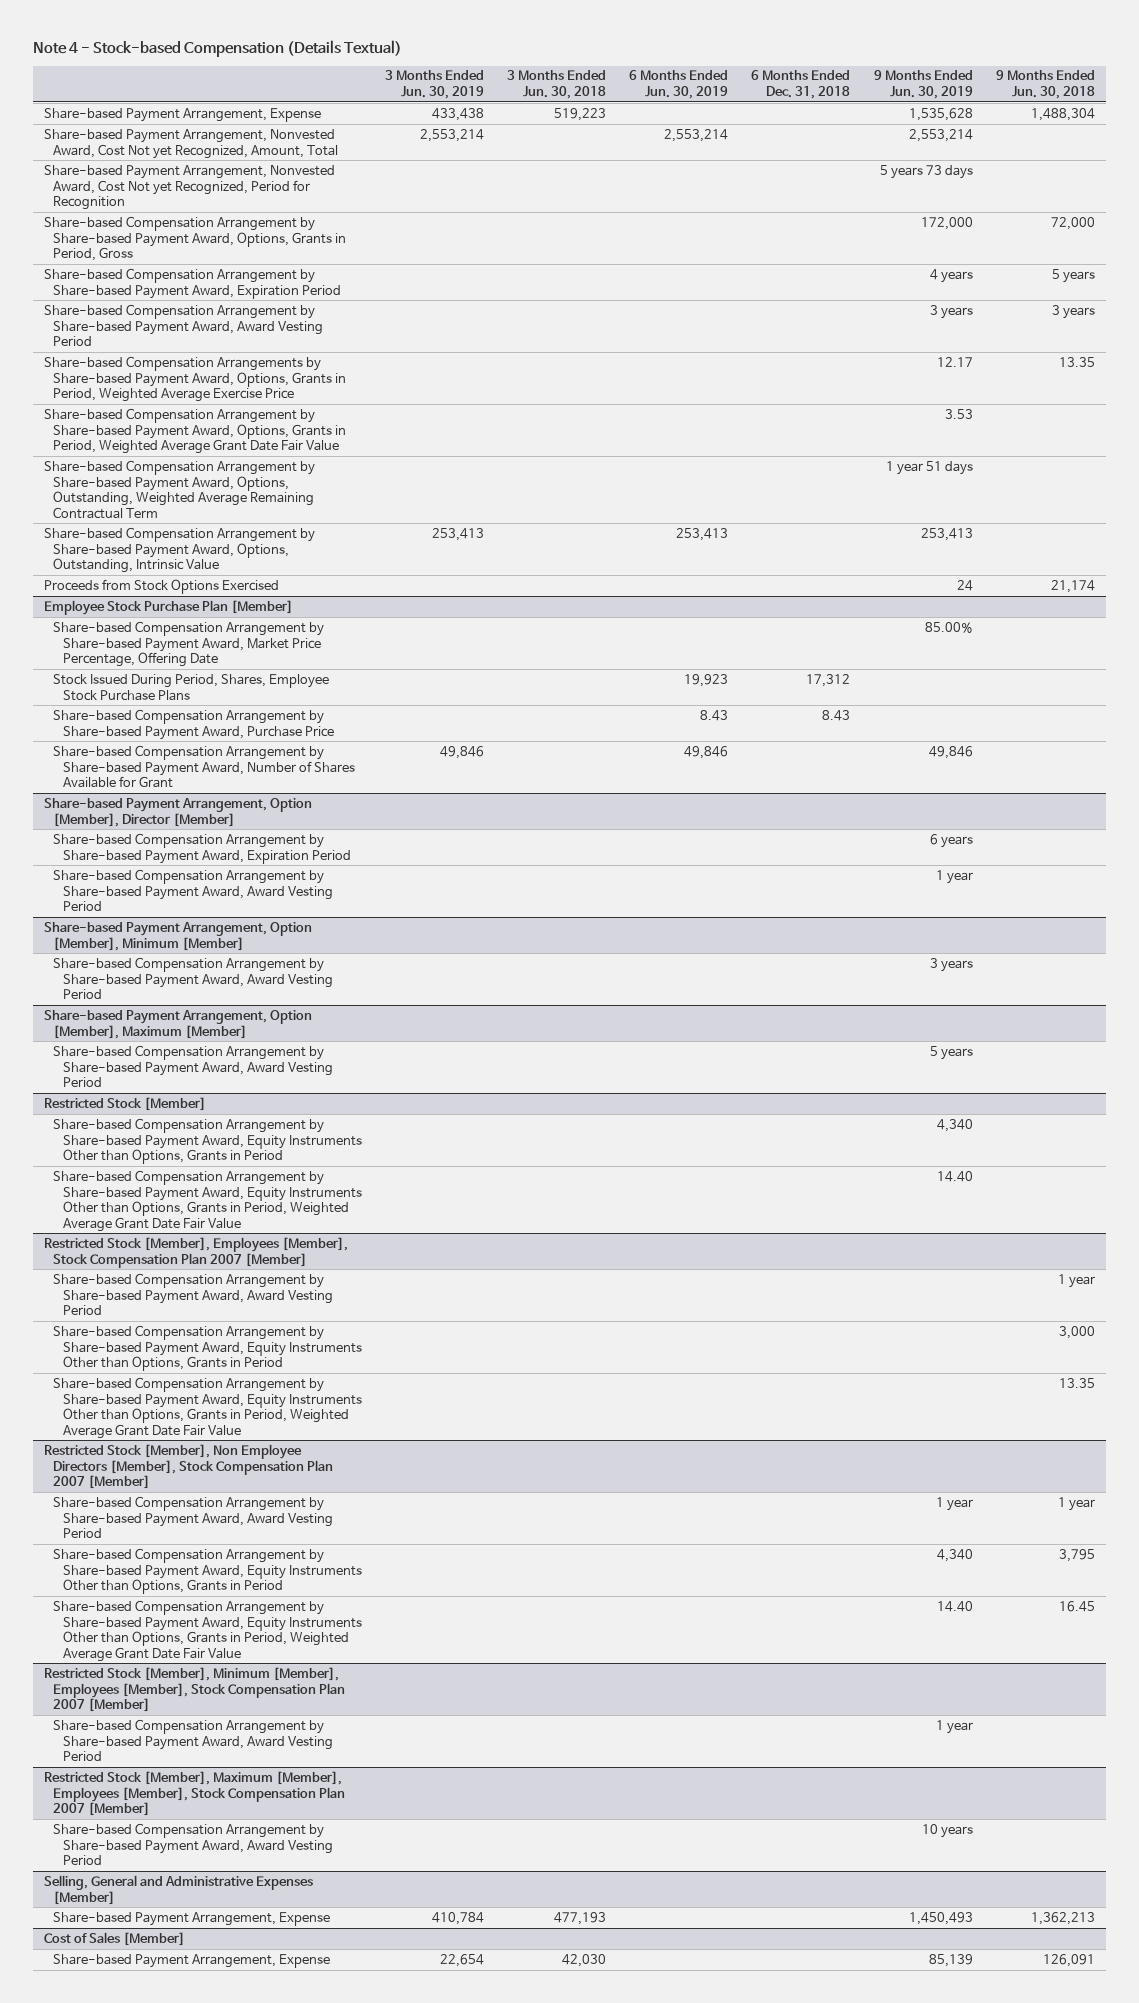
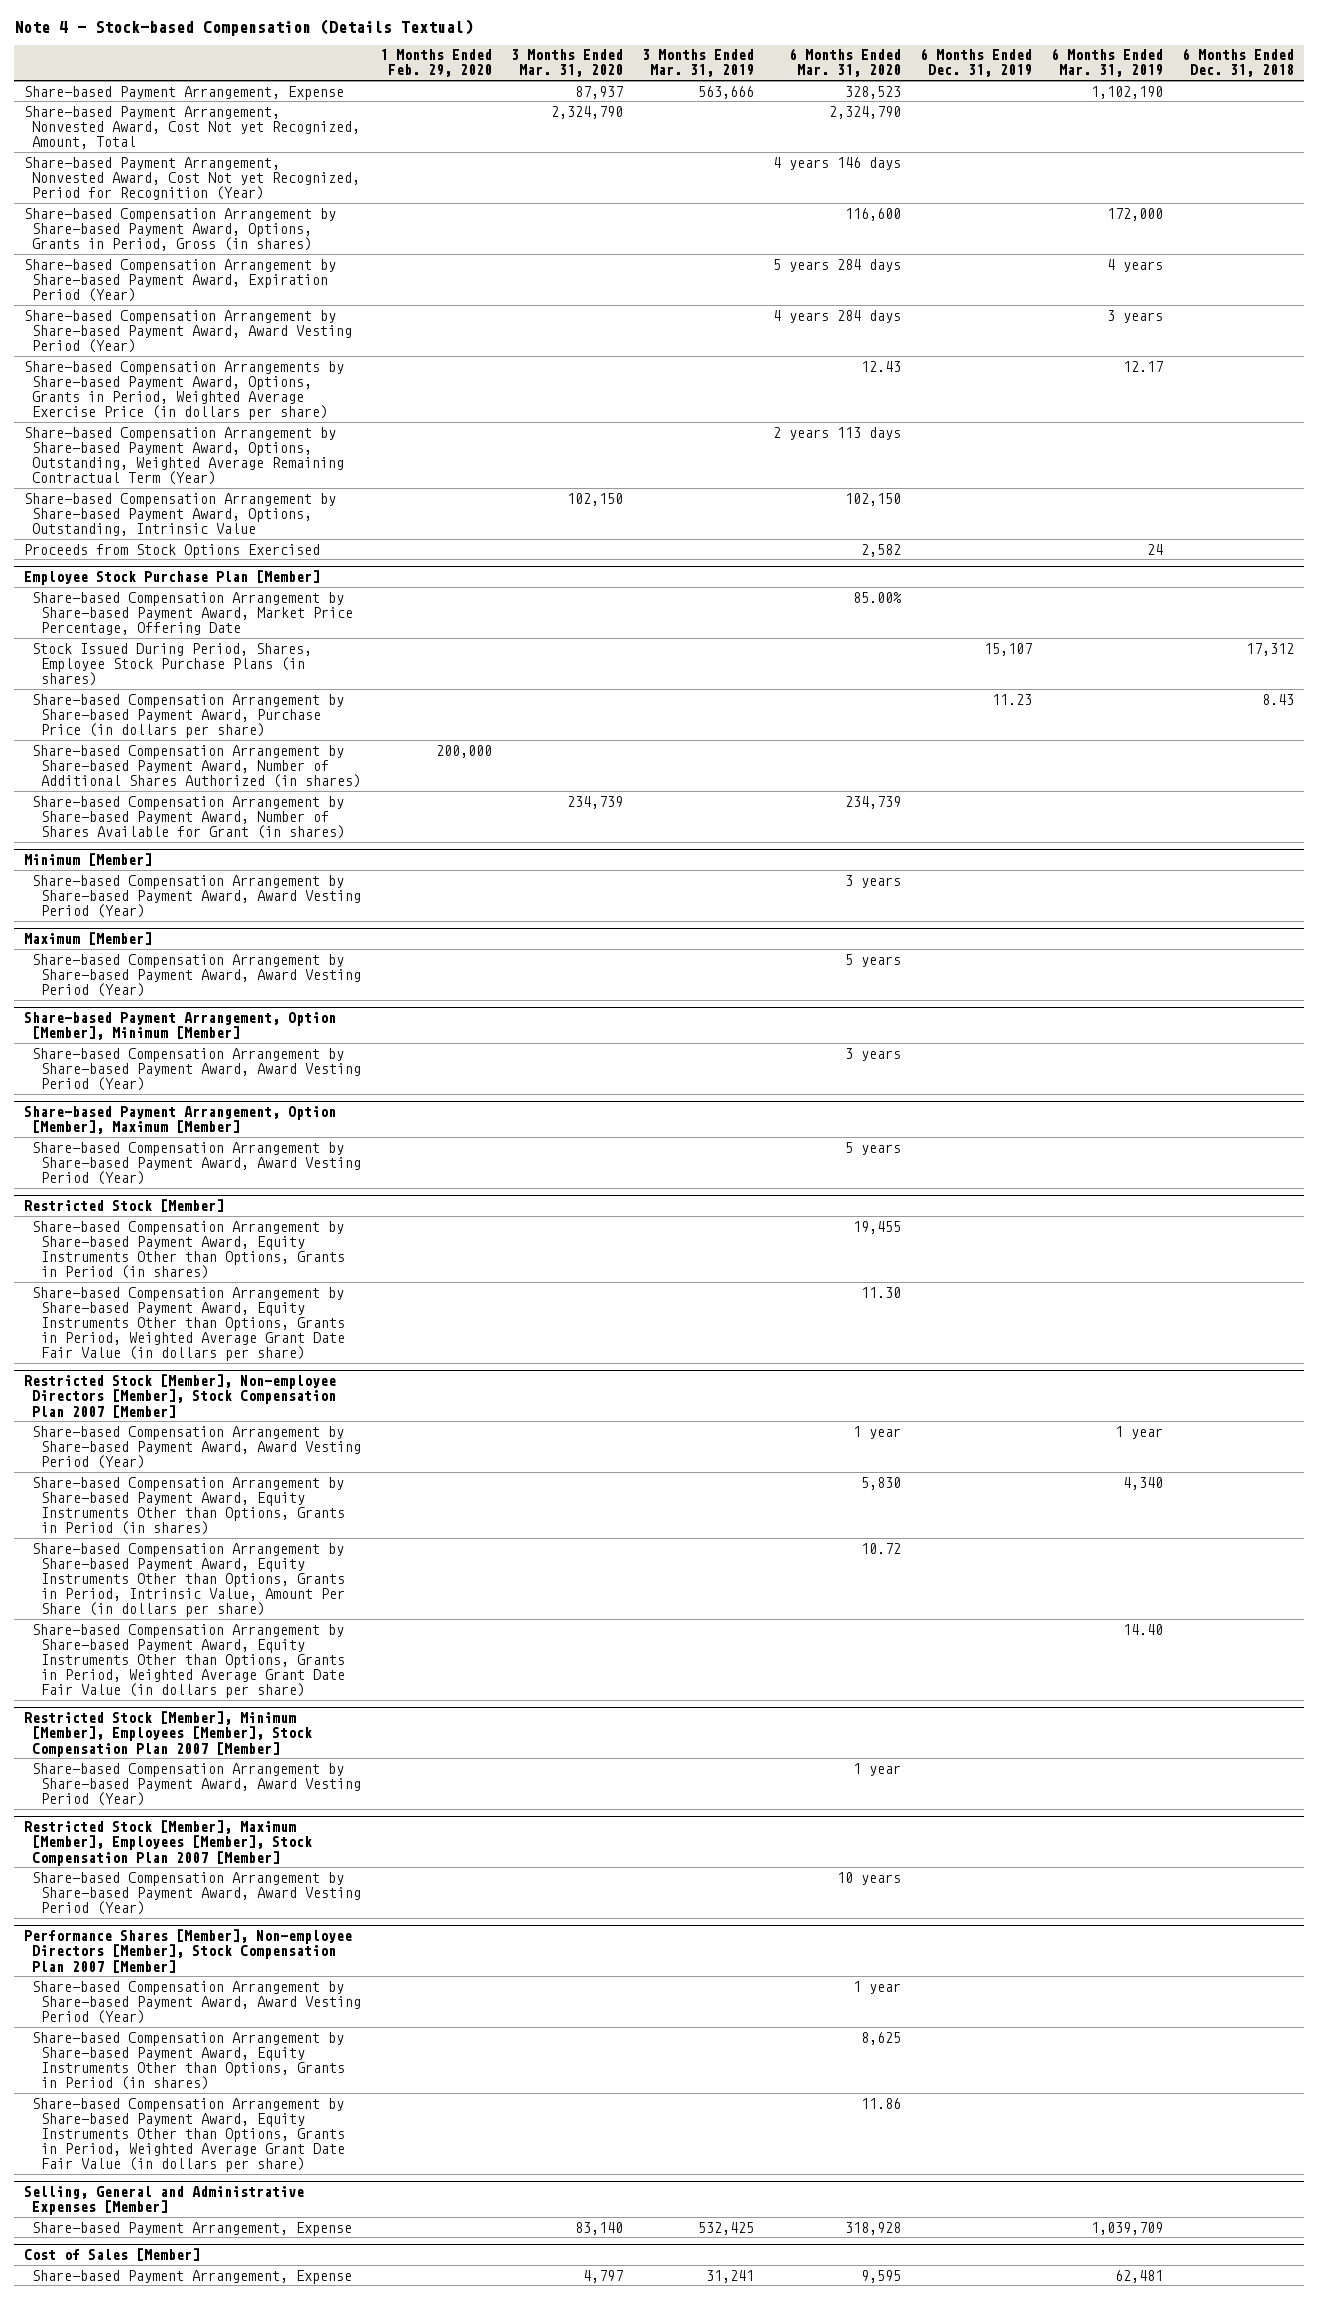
- | 3 Months Ended Jun. 30, 2019 | 3 Months Ended Jun. 30, 2018 | 6 Months Ended Jun. 30, 2019 | 6 Months Ended Dec. 31, 2018 | 9 Months Ended Jun. 30, 2019 | 9 Months Ended Jun. 30, 2018
+ | 1 Months Ended Feb. 29, 2020 | 3 Months Ended Mar. 31, 2020 | 3 Months Ended Mar. 31, 2019 | 6 Months Ended Mar. 31, 2020 | 6 Months Ended Dec. 31, 2019 | 6 Months Ended Mar. 31, 2019 | 6 Months Ended Dec. 31, 2018
- Share-based Payment Arrangement, Nonvested Award, Cost Not yet Recognized, Period for Recognition | | | | | 5 years 73 days |
- Share-based Compensation Arrangement by Share-based Payment Award, Options, Grants in Period, Gross | | | | | 172,000 | 72,000
- Share-based Compensation Arrangement by Share-based Payment Award, Expiration Period | | | | | 4 years | 5 years
- Share-based Compensation Arrangement by Share-based Payment Award, Award Vesting Period | | | | | 3 years | 3 years
- Share-based Compensation Arrangements by Share-based Payment Award, Options, Grants in Period, Weighted Average Exercise Price | | | | | 12.17 | 13.35
- Share-based Compensation Arrangement by Share-based Payment Award, Options, Grants in Period, Weighted Average Grant Date Fair Value | | | | | 3.53 |
- Share-based Compensation Arrangement by Share-based Payment Award, Options, Outstanding, Weighted Average Remaining Contractual Term | | | | | 1 year 51 days |
+ Share-based Payment Arrangement, Nonvested Award, Cost Not yet Recognized, Period for Recognition (Year) | | | | 4 years 146 days | | |
+ Share-based Compensation Arrangement by Share-based Payment Award, Options, Grants in Period, Gross (in shares) | | | | 116,600 | | 172,000 |
+ Share-based Compensation Arrangement by Share-based Payment Award, Expiration Period (Year) | | | | 5 years 284 days | | 4 years |
+ Share-based Compensation Arrangement by Share-based Payment Award, Award Vesting Period (Year) | | | | 4 years 284 days | | 3 years |
+ Share-based Compensation Arrangements by Share-based Payment Award, Options, Grants in Period, Weighted Average Exercise Price (in dollars per share) | | | | 12.43 | | 12.17 |
+ Share-based Compensation Arrangement by Share-based Payment Award, Options, Outstanding, Weighted Average Remaining Contractual Term (Year) | | | | 2 years 113 days | | |
@ Employee Stock Purchase Plan [Member]
- Stock Issued During Period, Shares, Employee Stock Purchase Plans | | | 19,923 | 17,312 | |
- Share-based Compensation Arrangement by Share-based Payment Award, Purchase Price | | | 8.43 | 8.43 | |
- Share-based Compensation Arrangement by Share-based Payment Award, Number of Shares Available for Grant | 49,846 | | 49,846 | | 49,846 |
- Share-based Payment Arrangement, Option [Member], Director [Member]
- Share-based Compensation Arrangement by Share-based Payment Award, Expiration Period | | | | | 6 years |
- Share-based Compensation Arrangement by Share-based Payment Award, Award Vesting Period | | | | | 1 year |
@ Employee Stock Purchase Plan [Member]
+ Stock Issued During Period, Shares, Employee Stock Purchase Plans (in shares) | | | | | 15,107 | | 17,312
+ Share-based Compensation Arrangement by Share-based Payment Award, Purchase Price (in dollars per share) | | | | | 11.23 | | 8.43
+ Share-based Compensation Arrangement by Share-based Payment Award, Number of Additional Shares Authorized (in shares) | 200,000 | | | | | |
+ Share-based Compensation Arrangement by Share-based Payment Award, Number of Shares Available for Grant (in shares) | | 234,739 | | 234,739 | | |
+ Minimum [Member]
+ Share-based Compensation Arrangement by Share-based Payment Award, Award Vesting Period (Year) | | | | 3 years | | |
+ Maximum [Member]
+ Share-based Compensation Arrangement by Share-based Payment Award, Award Vesting Period (Year) | | | | 5 years | | |
@ Share-based Payment Arrangement, Option [Member], Minimum [Member]
- Share-based Compensation Arrangement by Share-based Payment Award, Award Vesting Period | | | | | 3 years |
+ Share-based Compensation Arrangement by Share-based Payment Award, Award Vesting Period (Year) | | | | 3 years | | |
@ Share-based Payment Arrangement, Option [Member], Maximum [Member]
- Share-based Compensation Arrangement by Share-based Payment Award, Award Vesting Period | | | | | 5 years |
+ Share-based Compensation Arrangement by Share-based Payment Award, Award Vesting Period (Year) | | | | 5 years | | |
@ Restricted Stock [Member]
- Share-based Compensation Arrangement by Share-based Payment Award, Equity Instruments Other than Options, Grants in Period | | | | | 4,340 |
- Share-based Compensation Arrangement by Share-based Payment Award, Equity Instruments Other than Options, Grants in Period, Weighted Average Grant Date Fair Value | | | | | 14.40 |
- Restricted Stock [Member], Employees [Member], Stock Compensation Plan 2007 [Member]
- Share-based Compensation Arrangement by Share-based Payment Award, Award Vesting Period | | | | | | 1 year
- Share-based Compensation Arrangement by Share-based Payment Award, Equity Instruments Other than Options, Grants in Period | | | | | | 3,000
- Share-based Compensation Arrangement by Share-based Payment Award, Equity Instruments Other than Options, Grants in Period, Weighted Average Grant Date Fair Value | | | | | | 13.35
- Restricted Stock [Member], Non Employee Directors [Member], Stock Compensation Plan 2007 [Member]
- Share-based Compensation Arrangement by Share-based Payment Award, Award Vesting Period | | | | | 1 year | 1 year
- Share-based Compensation Arrangement by Share-based Payment Award, Equity Instruments Other than Options, Grants in Period | | | | | 4,340 | 3,795
- Share-based Compensation Arrangement by Share-based Payment Award, Equity Instruments Other than Options, Grants in Period, Weighted Average Grant Date Fair Value | | | | | 14.40 | 16.45
@ Restricted Stock [Member]
+ Share-based Compensation Arrangement by Share-based Payment Award, Equity Instruments Other than Options, Grants in Period (in shares) | | | | 19,455 | | |
+ Share-based Compensation Arrangement by Share-based Payment Award, Equity Instruments Other than Options, Grants in Period, Weighted Average Grant Date Fair Value (in dollars per share) | | | | 11.30 | | |
+ Restricted Stock [Member], Non-employee Directors [Member], Stock Compensation Plan 2007 [Member]
+ Share-based Compensation Arrangement by Share-based Payment Award, Award Vesting Period (Year) | | | | 1 year | | 1 year |
+ Share-based Compensation Arrangement by Share-based Payment Award, Equity Instruments Other than Options, Grants in Period (in shares) | | | | 5,830 | | 4,340 |
+ Share-based Compensation Arrangement by Share-based Payment Award, Equity Instruments Other than Options, Grants in Period, Intrinsic Value, Amount Per Share (in dollars per share) | | | | 10.72 | | |
+ Share-based Compensation Arrangement by Share-based Payment Award, Equity Instruments Other than Options, Grants in Period, Weighted Average Grant Date Fair Value (in dollars per share) | | | | | | 14.40 |
@ Restricted Stock [Member], Minimum [Member], Employees [Member], Stock Compensation Plan 2007 [Member]
- Share-based Compensation Arrangement by Share-based Payment Award, Award Vesting Period | | | | | 1 year |
+ Share-based Compensation Arrangement by Share-based Payment Award, Award Vesting Period (Year) | | | | 1 year | | |
@ Restricted Stock [Member], Maximum [Member], Employees [Member], Stock Compensation Plan 2007 [Member]
- Share-based Compensation Arrangement by Share-based Payment Award, Award Vesting Period | | | | | 10 years |
+ Share-based Compensation Arrangement by Share-based Payment Award, Award Vesting Period (Year) | | | | 10 years | | |
+ Performance Shares [Member], Non-employee Directors [Member], Stock Compensation Plan 2007 [Member]
+ Share-based Compensation Arrangement by Share-based Payment Award, Award Vesting Period (Year) | | | | 1 year | | |
+ Share-based Compensation Arrangement by Share-based Payment Award, Equity Instruments Other than Options, Grants in Period (in shares) | | | | 8,625 | | |
+ Share-based Compensation Arrangement by Share-based Payment Award, Equity Instruments Other than Options, Grants in Period, Weighted Average Grant Date Fair Value (in dollars per share) | | | | 11.86 | | |

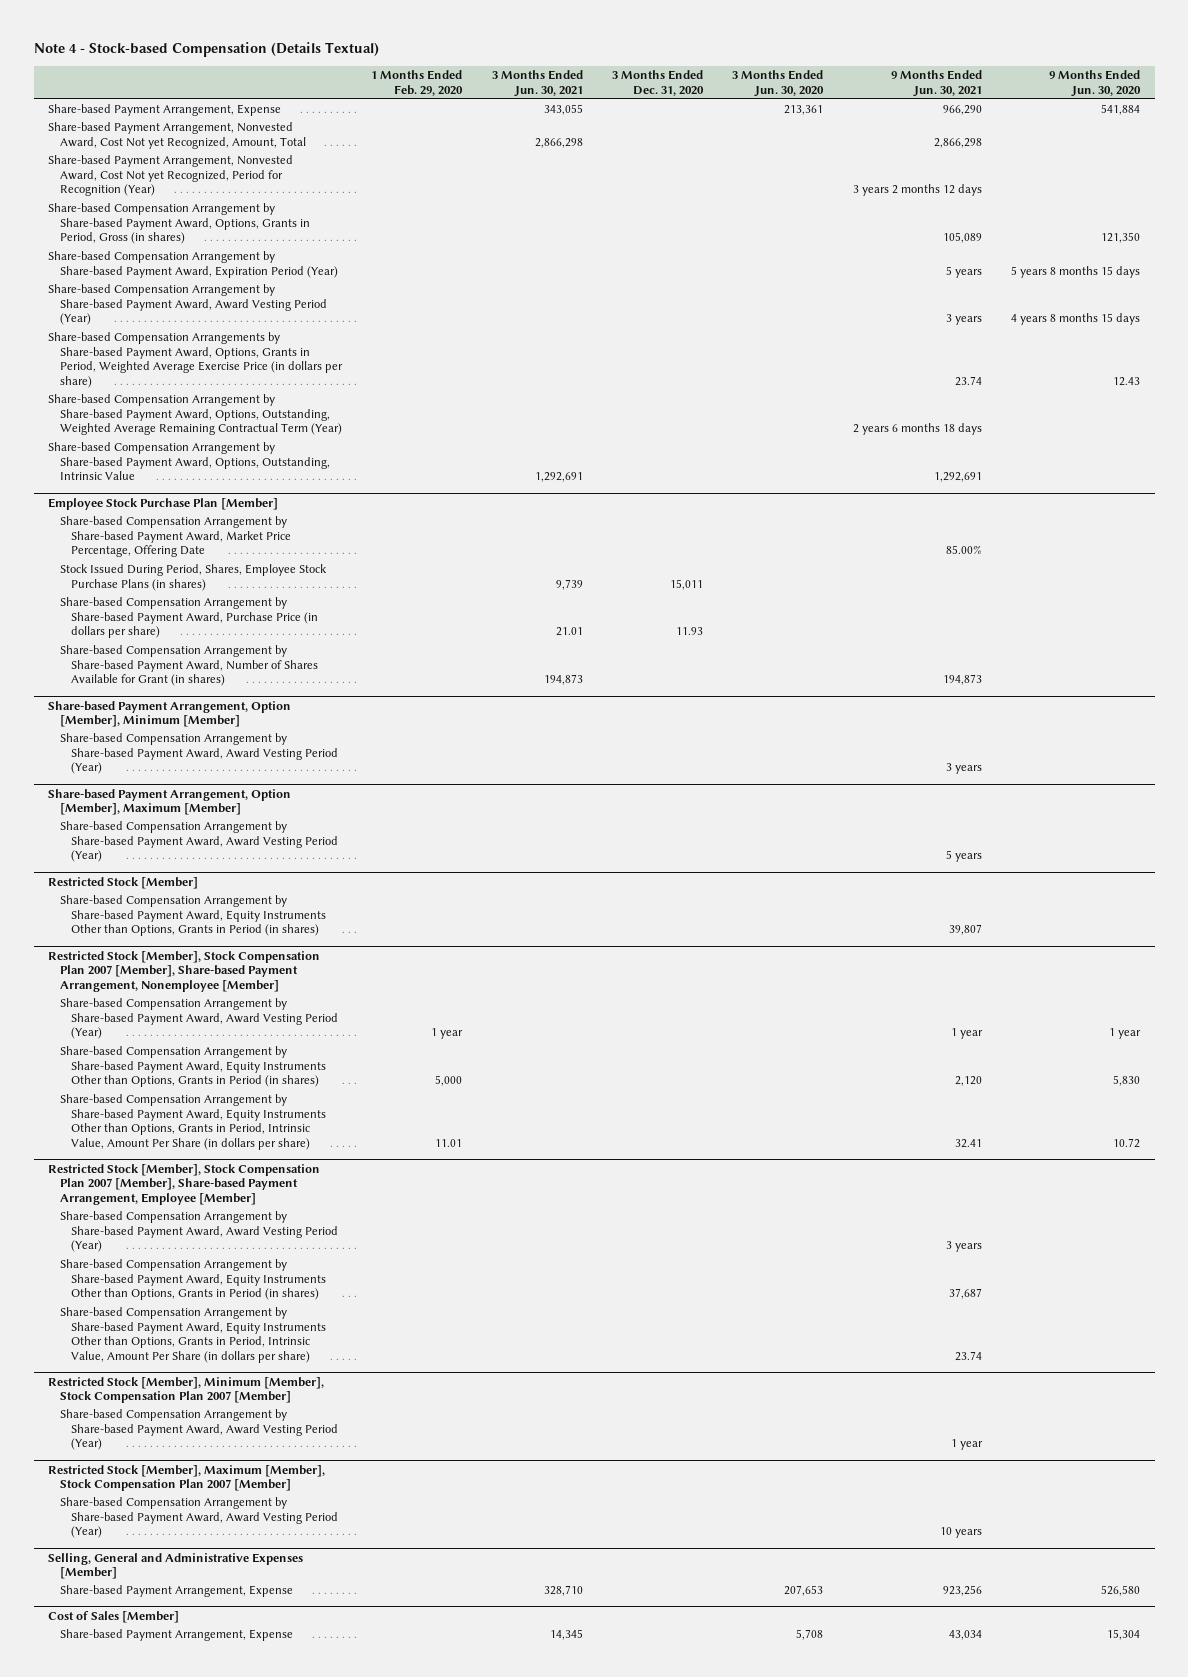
- | 1 Months Ended Feb. 29, 2020 | 3 Months Ended Mar. 31, 2020 | 3 Months Ended Mar. 31, 2019 | 6 Months Ended Mar. 31, 2020 | 6 Months Ended Dec. 31, 2019 | 6 Months Ended Mar. 31, 2019 | 6 Months Ended Dec. 31, 2018
+ | 1 Months Ended Feb. 29, 2020 | 3 Months Ended Jun. 30, 2021 | 3 Months Ended Dec. 31, 2020 | 3 Months Ended Jun. 30, 2020 | 9 Months Ended Jun. 30, 2021 | 9 Months Ended Jun. 30, 2020
- Proceeds from Stock Options Exercised | | | | 2,582 | | 24 |
@ Employee Stock Purchase Plan [Member]
- Share-based Compensation Arrangement by Share-based Payment Award, Number of Additional Shares Authorized (in shares) | 200,000 | | | | | |
- Minimum [Member]
- Share-based Compensation Arrangement by Share-based Payment Award, Award Vesting Period (Year) | | | | 3 years | | |
- Maximum [Member]
- Share-based Compensation Arrangement by Share-based Payment Award, Award Vesting Period (Year) | | | | 5 years | | |
@ Restricted Stock [Member]
- Share-based Compensation Arrangement by Share-based Payment Award, Equity Instruments Other than Options, Grants in Period, Weighted Average Grant Date Fair Value (in dollars per share) | | | | 11.30 | | |
- Restricted Stock [Member], Non-employee Directors [Member], Stock Compensation Plan 2007 [Member]
+ Restricted Stock [Member], Stock Compensation Plan 2007 [Member], Share-based Payment Arrangement, Nonemployee [Member]
+ Share-based Compensation Arrangement by Share-based Payment Award, Award Vesting Period (Year) | 1 year | | | | 1 year | 1 year
+ Share-based Compensation Arrangement by Share-based Payment Award, Equity Instruments Other than Options, Grants in Period (in shares) | 5,000 | | | | 2,120 | 5,830
+ Share-based Compensation Arrangement by Share-based Payment Award, Equity Instruments Other than Options, Grants in Period, Intrinsic Value, Amount Per Share (in dollars per share) | 11.01 | | | | 32.41 | 10.72
+ Restricted Stock [Member], Stock Compensation Plan 2007 [Member], Share-based Payment Arrangement, Employee [Member]
- Share-based Compensation Arrangement by Share-based Payment Award, Equity Instruments Other than Options, Grants in Period, Weighted Average Grant Date Fair Value (in dollars per share) | | | | | | 14.40 |
- Restricted Stock [Member], Minimum [Member], Employees [Member], Stock Compensation Plan 2007 [Member]
+ Restricted Stock [Member], Minimum [Member], Stock Compensation Plan 2007 [Member]
- Restricted Stock [Member], Maximum [Member], Employees [Member], Stock Compensation Plan 2007 [Member]
+ Restricted Stock [Member], Maximum [Member], Stock Compensation Plan 2007 [Member]
- Performance Shares [Member], Non-employee Directors [Member], Stock Compensation Plan 2007 [Member]
- Share-based Compensation Arrangement by Share-based Payment Award, Award Vesting Period (Year) | | | | 1 year | | |
- Share-based Compensation Arrangement by Share-based Payment Award, Equity Instruments Other than Options, Grants in Period (in shares) | | | | 8,625 | | |
- Share-based Compensation Arrangement by Share-based Payment Award, Equity Instruments Other than Options, Grants in Period, Weighted Average Grant Date Fair Value (in dollars per share) | | | | 11.86 | | |

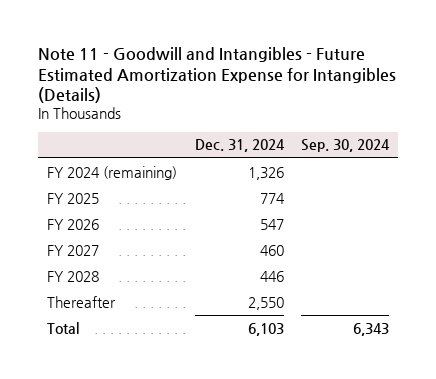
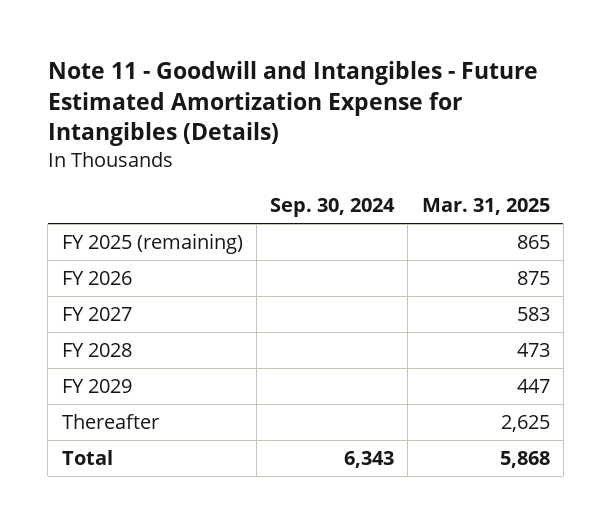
- | Dec. 31, 2024 | Sep. 30, 2024
+ | Sep. 30, 2024 | Mar. 31, 2025
- FY 2024 (remaining) | 1,326 |
- FY 2025 | 774 |
+ FY 2025 (remaining) | | 865
+ FY 2029 | | 447

